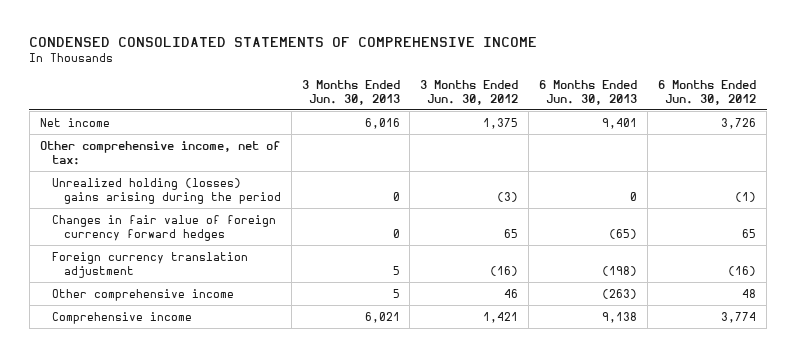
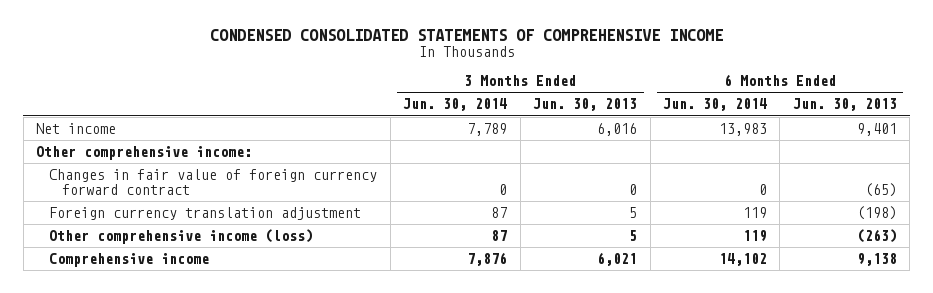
- | 3 Months Ended Jun. 30, 2013 | 3 Months Ended Jun. 30, 2012 | 6 Months Ended Jun. 30, 2013 | 6 Months Ended Jun. 30, 2012
+ | 3 Months Ended Jun. 30, 2014 | 3 Months Ended Jun. 30, 2013 | 6 Months Ended Jun. 30, 2014 | 6 Months Ended Jun. 30, 2013
- Other comprehensive income, net of tax:
- Unrealized holding (losses) gains arising during the period | 0 | (3) | 0 | (1)
- Changes in fair value of foreign currency forward hedges | 0 | 65 | (65) | 65
+ Other comprehensive income:
+ Changes in fair value of foreign currency forward contract | 0 | 0 | 0 | (65)
- Other comprehensive income | 5 | 46 | (263) | 48
+ Other comprehensive income (loss) | 87 | 5 | 119 | (263)

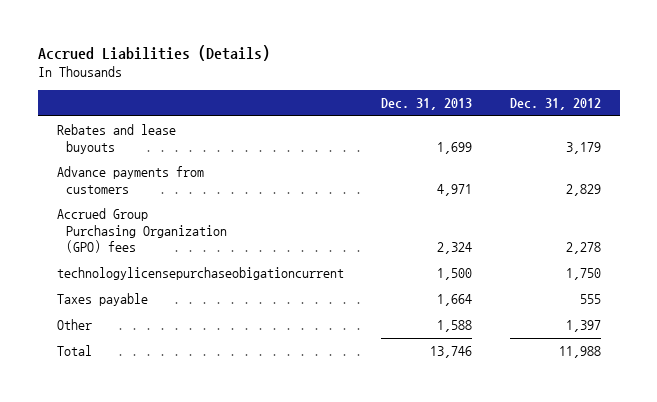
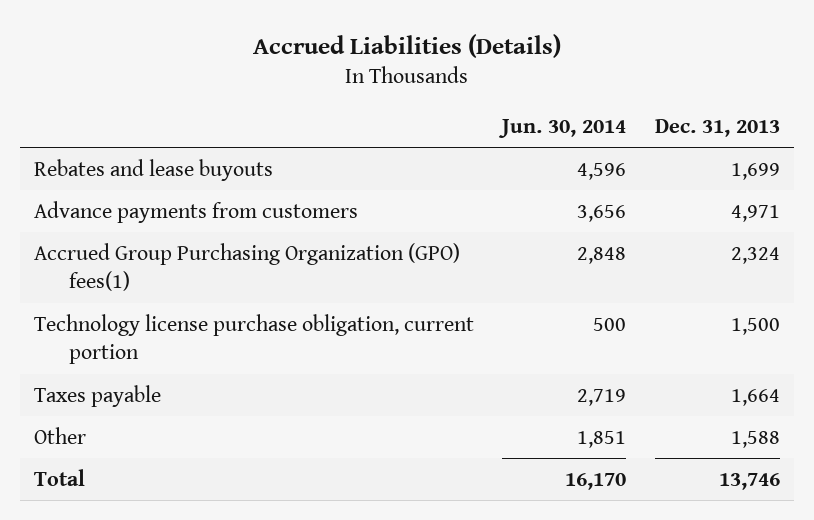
- | Dec. 31, 2013 | Dec. 31, 2012
+ | Jun. 30, 2014 | Dec. 31, 2013
- Accrued Group Purchasing Organization (GPO) fees | 2,324 | 2,278
- technologylicensepurchaseobigationcurrent | 1,500 | 1,750
+ Accrued Group Purchasing Organization (GPO) fees(1) | 2,848 | 2,324
+ Technology license purchase obligation, current portion | 500 | 1,500

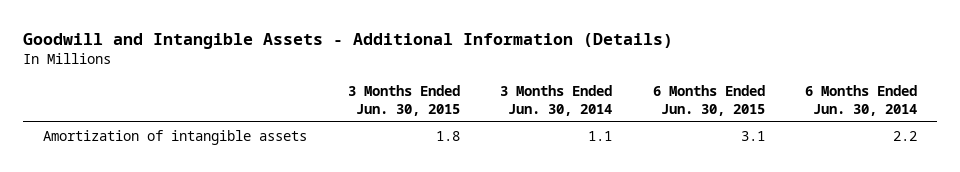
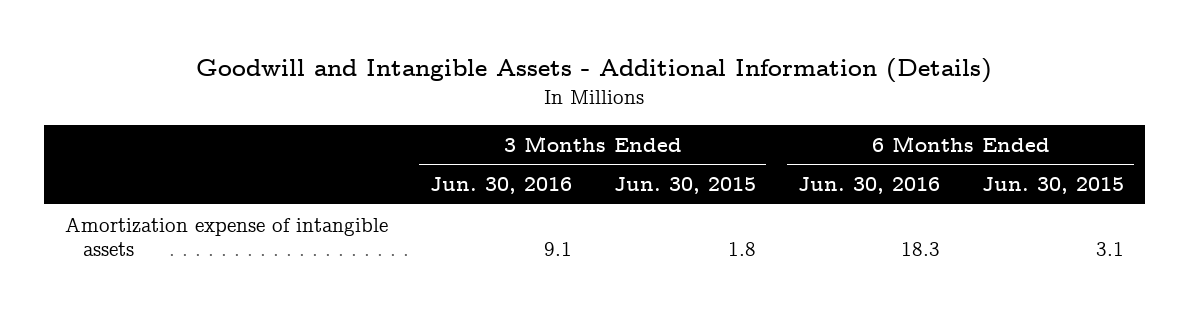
- | 3 Months Ended Jun. 30, 2015 | 3 Months Ended Jun. 30, 2014 | 6 Months Ended Jun. 30, 2015 | 6 Months Ended Jun. 30, 2014
+ | 3 Months Ended Jun. 30, 2016 | 3 Months Ended Jun. 30, 2015 | 6 Months Ended Jun. 30, 2016 | 6 Months Ended Jun. 30, 2015
- Amortization of intangible assets | 1.8 | 1.1 | 3.1 | 2.2
+ Amortization expense of intangible assets | 9.1 | 1.8 | 18.3 | 3.1

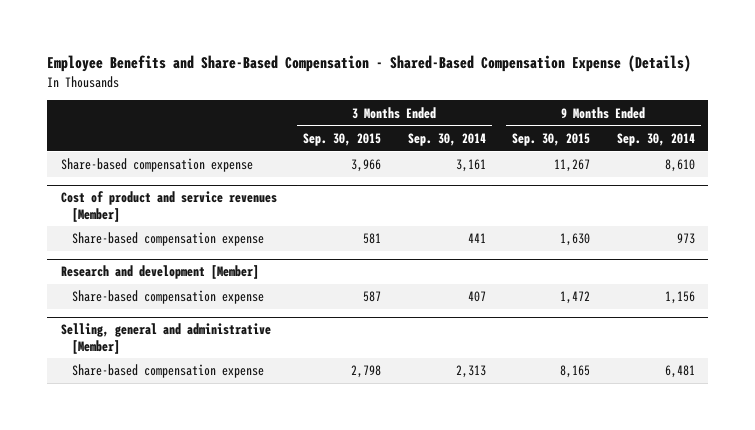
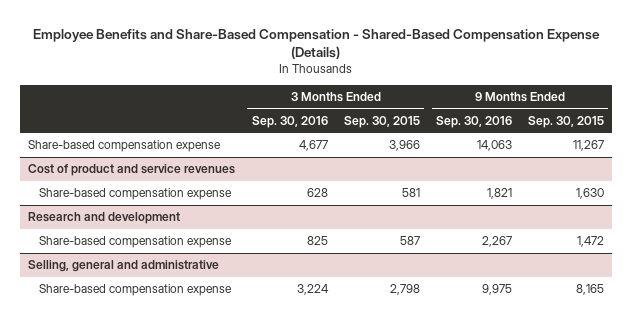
- | 3 Months Ended Sep. 30, 2015 | 3 Months Ended Sep. 30, 2014 | 9 Months Ended Sep. 30, 2015 | 9 Months Ended Sep. 30, 2014
+ | 3 Months Ended Sep. 30, 2016 | 3 Months Ended Sep. 30, 2015 | 9 Months Ended Sep. 30, 2016 | 9 Months Ended Sep. 30, 2015
- Cost of product and service revenues [Member]
+ Cost of product and service revenues
- Research and development [Member]
+ Research and development
- Selling, general and administrative [Member]
+ Selling, general and administrative

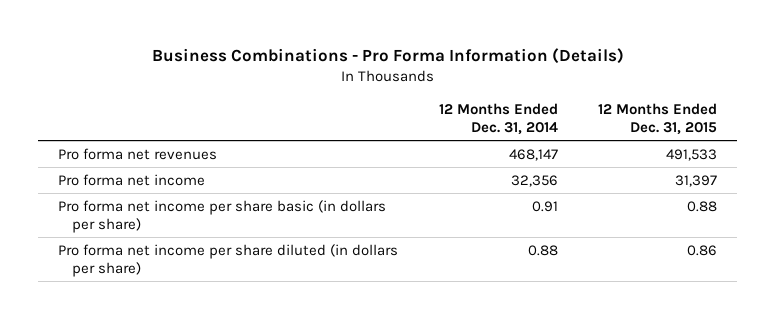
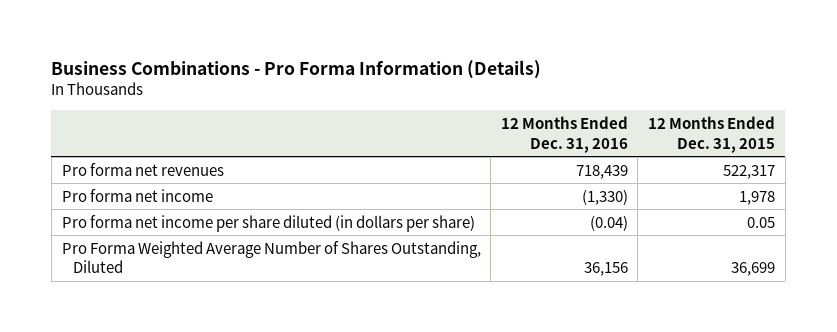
- | 12 Months Ended Dec. 31, 2014 | 12 Months Ended Dec. 31, 2015
+ | 12 Months Ended Dec. 31, 2016 | 12 Months Ended Dec. 31, 2015
- Pro forma net revenues | 468,147 | 491,533
- Pro forma net income | 32,356 | 31,397
- Pro forma net income per share basic (in dollars per share) | 0.91 | 0.88
- Pro forma net income per share diluted (in dollars per share) | 0.88 | 0.86
+ Pro forma net revenues | 718,439 | 522,317
+ Pro forma net income | (1,330) | 1,978
+ Pro forma net income per share diluted (in dollars per share) | (0.04) | 0.05
+ Pro Forma Weighted Average Number of Shares Outstanding, Diluted | 36,156 | 36,699

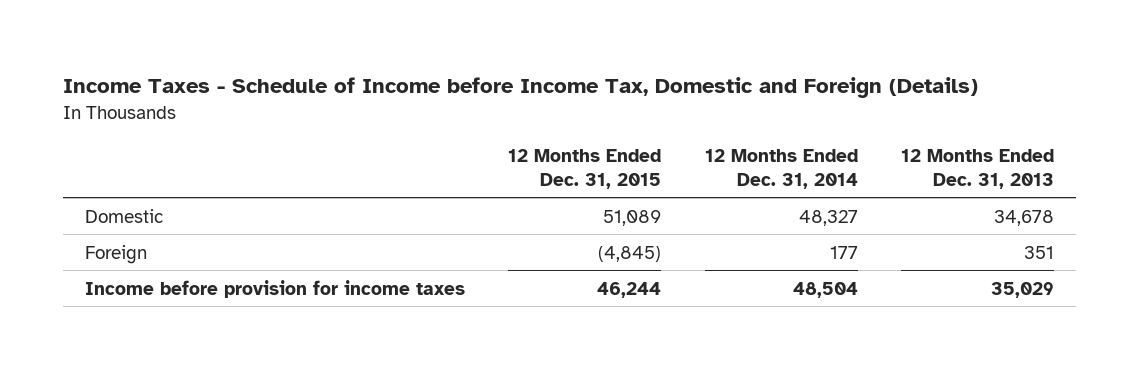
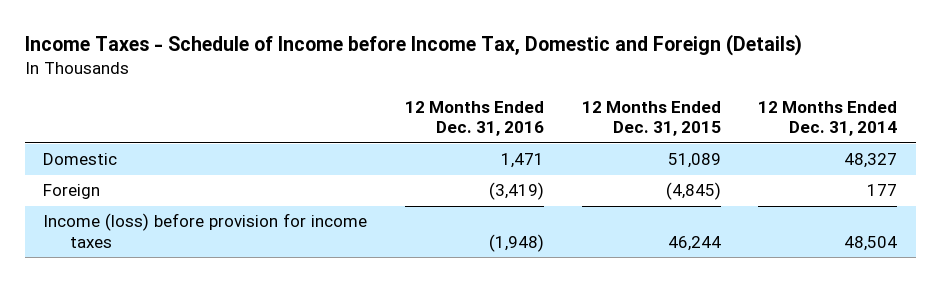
- | 12 Months Ended Dec. 31, 2015 | 12 Months Ended Dec. 31, 2014 | 12 Months Ended Dec. 31, 2013
+ | 12 Months Ended Dec. 31, 2016 | 12 Months Ended Dec. 31, 2015 | 12 Months Ended Dec. 31, 2014
- Income before provision for income taxes | 46,244 | 48,504 | 35,029
+ Income (loss) before provision for income taxes | (1,948) | 46,244 | 48,504

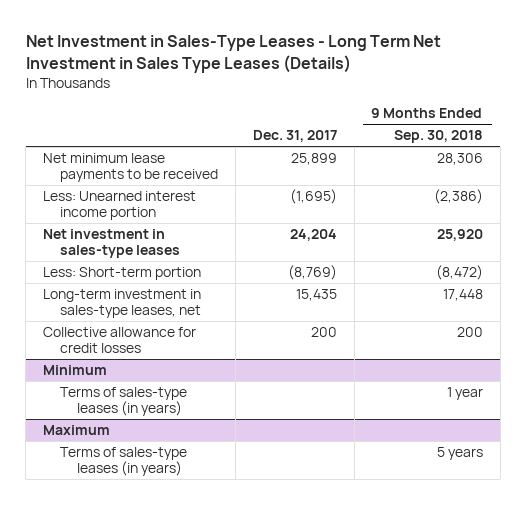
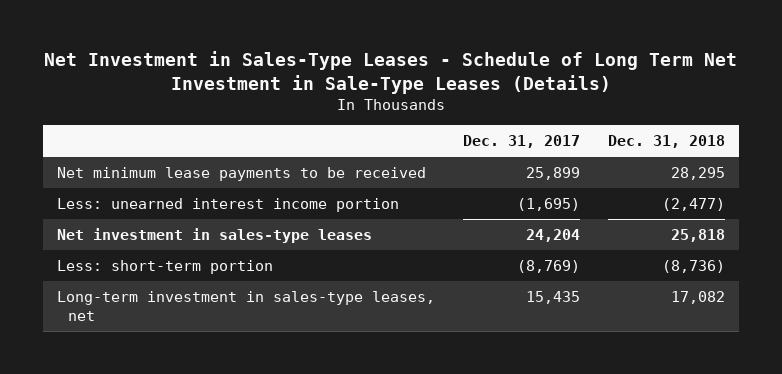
- Net Investment in Sales-Type Leases - Long Term Net Investment in Sales Type Leases (Details)
+ Net Investment in Sales-Type Leases - Schedule of Long Term Net Investment in Sale-Type Leases (Details)
- | Dec. 31, 2017 | 9 Months Ended Sep. 30, 2018
+ | Dec. 31, 2017 | Dec. 31, 2018
- Less: Unearned interest income portion | (1,695) | (2,386)
+ Less: unearned interest income portion | (1,695) | (2,477)
- Less: Short-term portion | (8,769) | (8,472)
+ Less: short-term portion | (8,769) | (8,736)
- Collective allowance for credit losses | 200 | 200
- Minimum
- Terms of sales-type leases (in years) | | 1 year
- Maximum
- Terms of sales-type leases (in years) | | 5 years

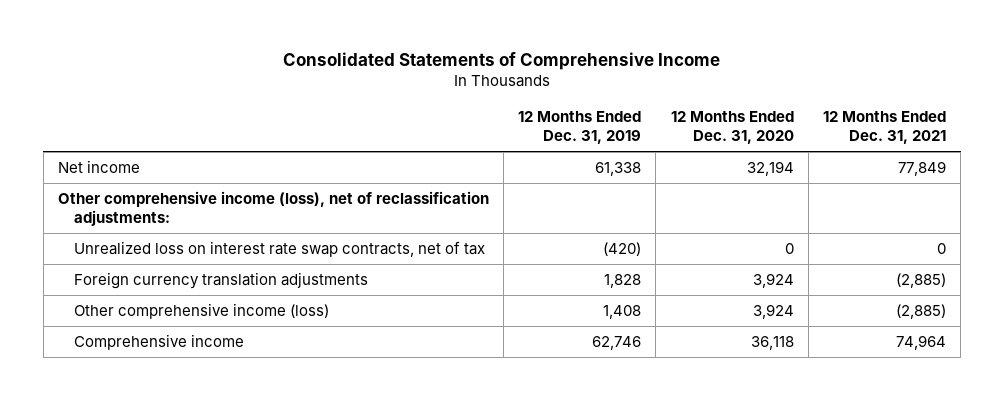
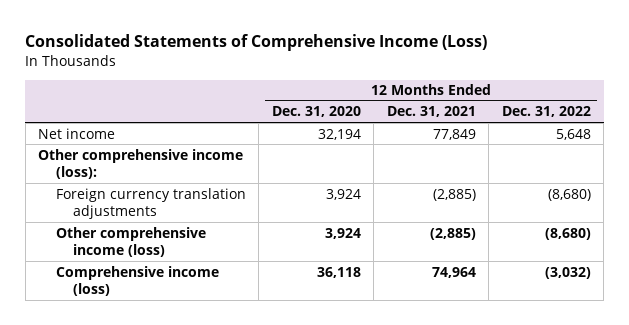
- Consolidated Statements of Comprehensive Income
+ Consolidated Statements of Comprehensive Income (Loss)
- | 12 Months Ended Dec. 31, 2019 | 12 Months Ended Dec. 31, 2020 | 12 Months Ended Dec. 31, 2021
+ | 12 Months Ended Dec. 31, 2020 | 12 Months Ended Dec. 31, 2021 | 12 Months Ended Dec. 31, 2022
- Other comprehensive income (loss), net of reclassification adjustments:
- Unrealized loss on interest rate swap contracts, net of tax | (420) | 0 | 0
+ Other comprehensive income (loss):
- Comprehensive income | 62,746 | 36,118 | 74,964
+ Comprehensive income (loss) | 36,118 | 74,964 | (3,032)

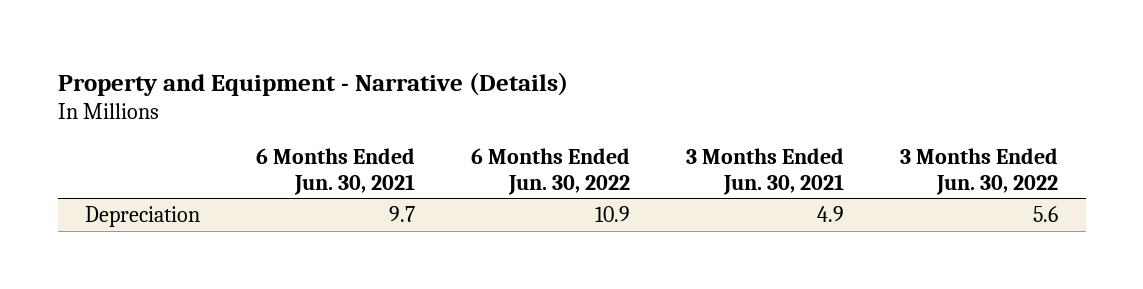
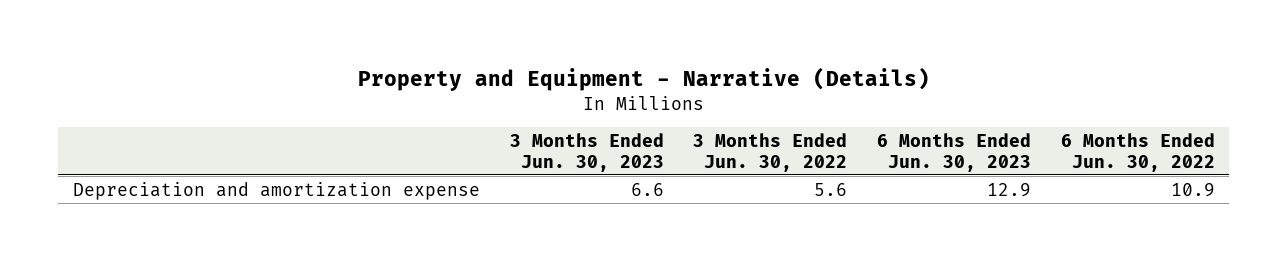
- | 6 Months Ended Jun. 30, 2021 | 6 Months Ended Jun. 30, 2022 | 3 Months Ended Jun. 30, 2021 | 3 Months Ended Jun. 30, 2022
+ | 3 Months Ended Jun. 30, 2023 | 3 Months Ended Jun. 30, 2022 | 6 Months Ended Jun. 30, 2023 | 6 Months Ended Jun. 30, 2022
- Depreciation | 9.7 | 10.9 | 4.9 | 5.6
+ Depreciation and amortization expense | 6.6 | 5.6 | 12.9 | 10.9

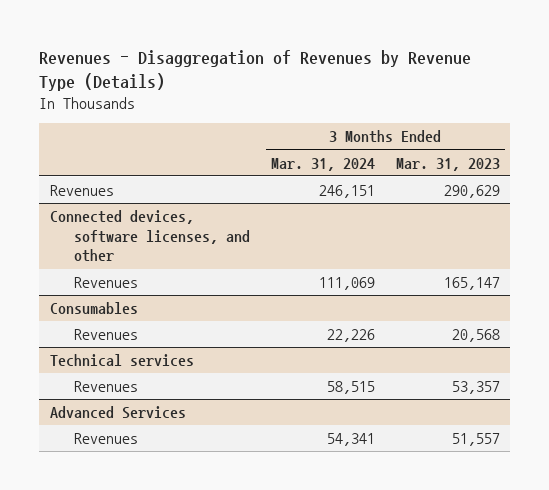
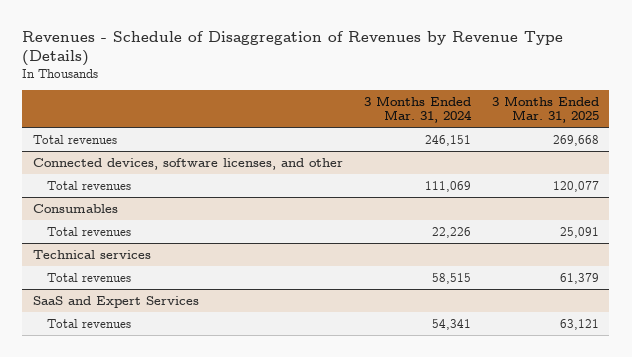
- Revenues - Disaggregation of Revenues by Revenue Type (Details)
+ Revenues - Schedule of Disaggregation of Revenues by Revenue Type (Details)
- | 3 Months Ended Mar. 31, 2024 | 3 Months Ended Mar. 31, 2023
+ | 3 Months Ended Mar. 31, 2024 | 3 Months Ended Mar. 31, 2025
- Revenues | 246,151 | 290,629
+ Total revenues | 246,151 | 269,668
@ Connected devices, software licenses, and other
- Revenues | 111,069 | 165,147
+ Total revenues | 111,069 | 120,077
@ Consumables
- Revenues | 22,226 | 20,568
+ Total revenues | 22,226 | 25,091
@ Technical services
- Revenues | 58,515 | 53,357
- Advanced Services
- Revenues | 54,341 | 51,557
@ Technical services
+ Total revenues | 58,515 | 61,379
+ SaaS and Expert Services
+ Total revenues | 54,341 | 63,121

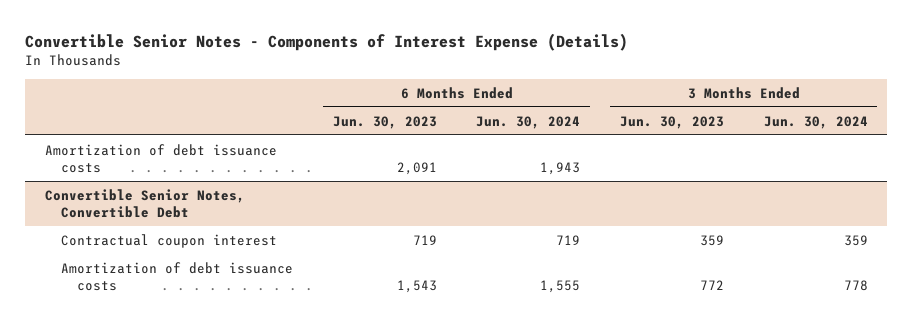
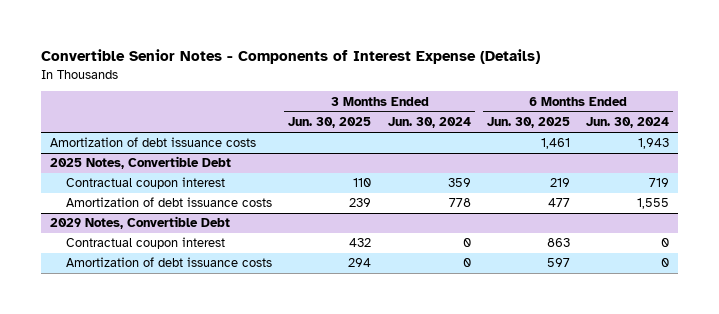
- | 6 Months Ended Jun. 30, 2023 | 6 Months Ended Jun. 30, 2024 | 3 Months Ended Jun. 30, 2023 | 3 Months Ended Jun. 30, 2024
+ | 3 Months Ended Jun. 30, 2025 | 3 Months Ended Jun. 30, 2024 | 6 Months Ended Jun. 30, 2025 | 6 Months Ended Jun. 30, 2024
- Convertible Senior Notes, Convertible Debt
+ 2025 Notes, Convertible Debt
+ 2029 Notes, Convertible Debt
+ Contractual coupon interest | 432 | 0 | 863 | 0
+ Amortization of debt issuance costs | 294 | 0 | 597 | 0

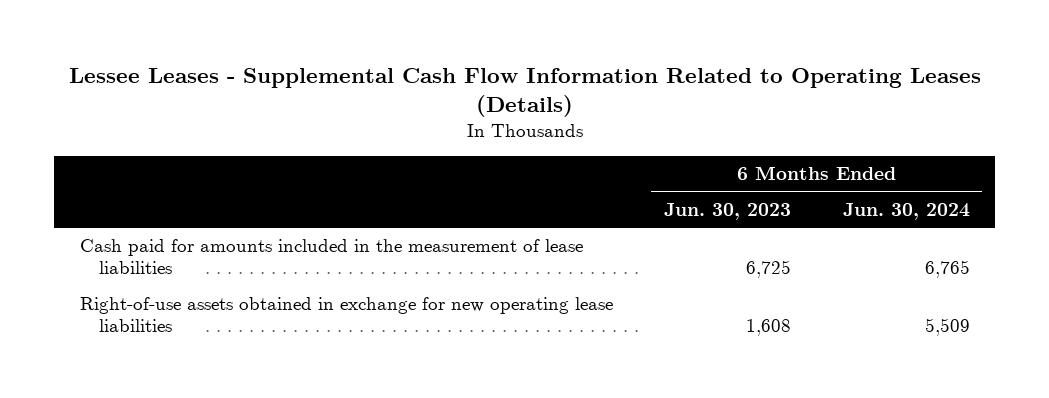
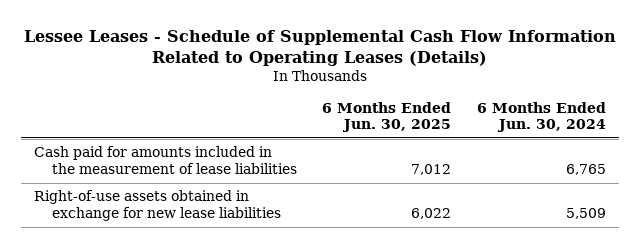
- Lessee Leases - Supplemental Cash Flow Information Related to Operating Leases (Details)
+ Lessee Leases - Schedule of Supplemental Cash Flow Information Related to Operating Leases (Details)
- | 6 Months Ended Jun. 30, 2023 | 6 Months Ended Jun. 30, 2024
+ | 6 Months Ended Jun. 30, 2025 | 6 Months Ended Jun. 30, 2024
- Right-of-use assets obtained in exchange for new operating lease liabilities | 1,608 | 5,509
+ Right-of-use assets obtained in exchange for new lease liabilities | 6,022 | 5,509

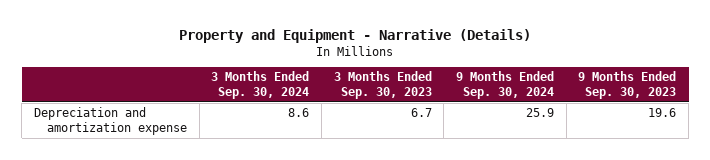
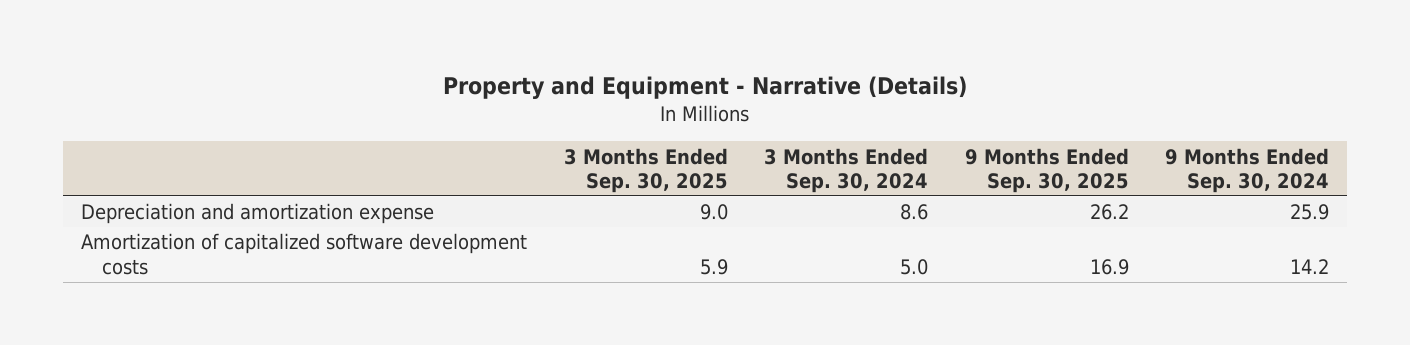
- | 3 Months Ended Sep. 30, 2024 | 3 Months Ended Sep. 30, 2023 | 9 Months Ended Sep. 30, 2024 | 9 Months Ended Sep. 30, 2023
+ | 3 Months Ended Sep. 30, 2025 | 3 Months Ended Sep. 30, 2024 | 9 Months Ended Sep. 30, 2025 | 9 Months Ended Sep. 30, 2024
+ Amortization of capitalized software development costs | 5.9 | 5.0 | 16.9 | 14.2

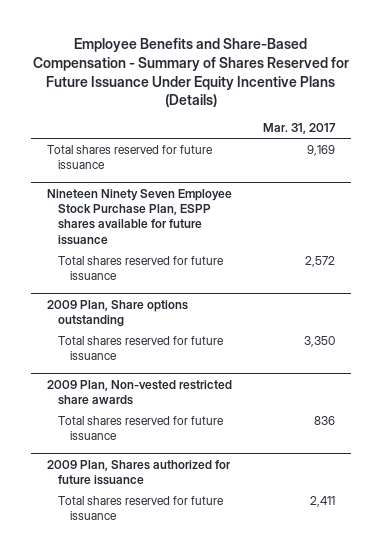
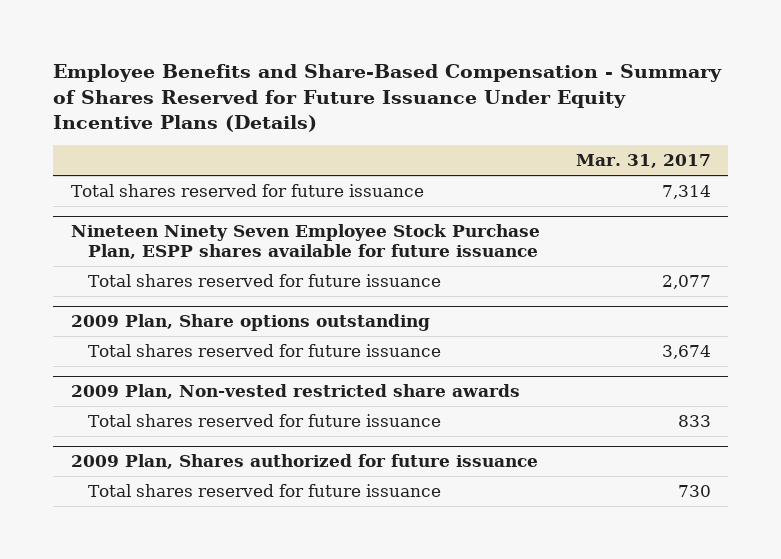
- Total shares reserved for future issuance | 9,169
+ Total shares reserved for future issuance | 7,314
@ Nineteen Ninety Seven Employee Stock Purchase Plan, ESPP shares available for future issuance
- Total shares reserved for future issuance | 2,572
+ Total shares reserved for future issuance | 2,077
@ 2009 Plan, Share options outstanding
- Total shares reserved for future issuance | 3,350
+ Total shares reserved for future issuance | 3,674
@ 2009 Plan, Non-vested restricted share awards
- Total shares reserved for future issuance | 836
+ Total shares reserved for future issuance | 833
@ 2009 Plan, Shares authorized for future issuance
- Total shares reserved for future issuance | 2,411
+ Total shares reserved for future issuance | 730

